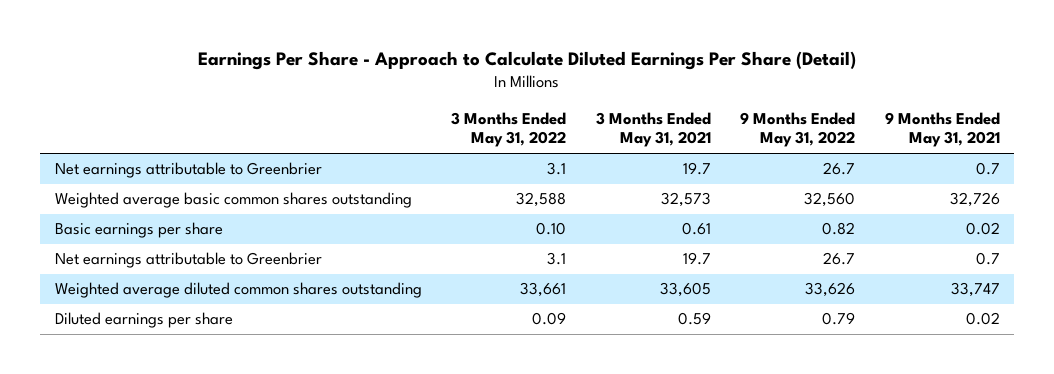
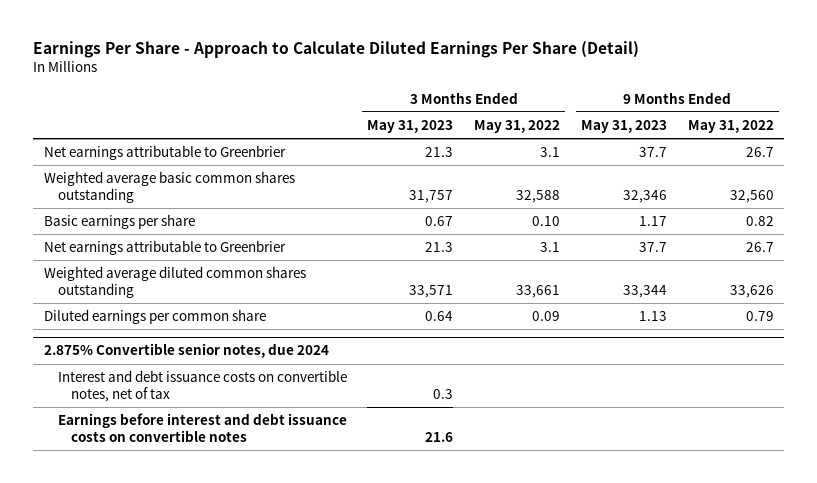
- | 3 Months Ended May 31, 2022 | 3 Months Ended May 31, 2021 | 9 Months Ended May 31, 2022 | 9 Months Ended May 31, 2021
+ | 3 Months Ended May 31, 2023 | 3 Months Ended May 31, 2022 | 9 Months Ended May 31, 2023 | 9 Months Ended May 31, 2022
- Diluted earnings per share | 0.09 | 0.59 | 0.79 | 0.02
+ Diluted earnings per common share | 0.64 | 0.09 | 1.13 | 0.79
+ 2.875% Convertible senior notes, due 2024
+ Interest and debt issuance costs on convertible notes, net of tax | 0.3 | | |
+ Earnings before interest and debt issuance costs on convertible notes | 21.6 | | |

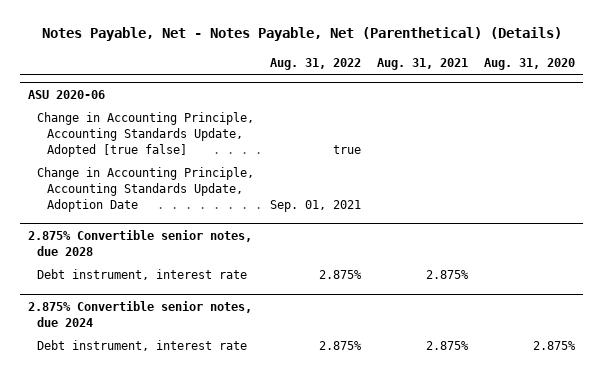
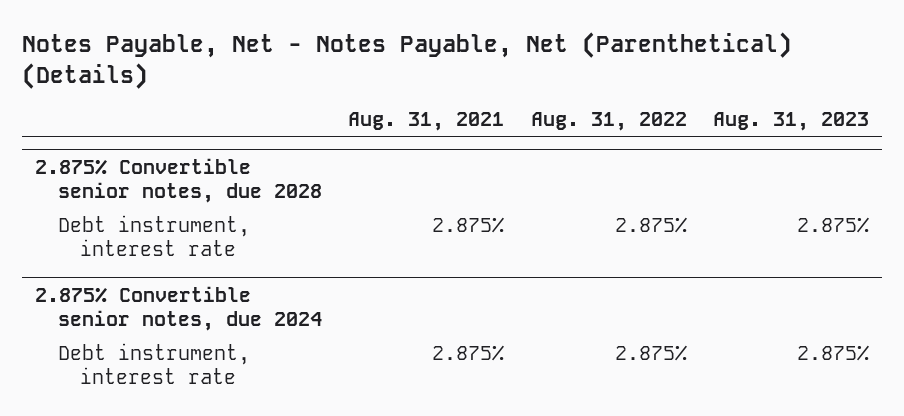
- | Aug. 31, 2022 | Aug. 31, 2021 | Aug. 31, 2020
+ | Aug. 31, 2021 | Aug. 31, 2022 | Aug. 31, 2023
- ASU 2020-06
- Change in Accounting Principle, Accounting Standards Update, Adopted [true false] | true | |
- Change in Accounting Principle, Accounting Standards Update, Adoption Date | Sep. 01, 2021 | |

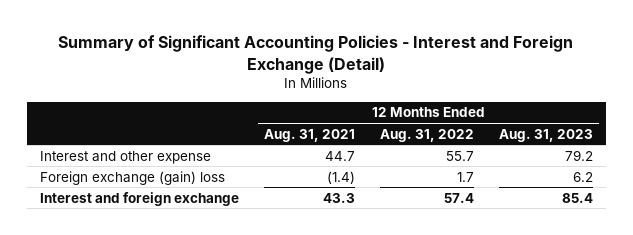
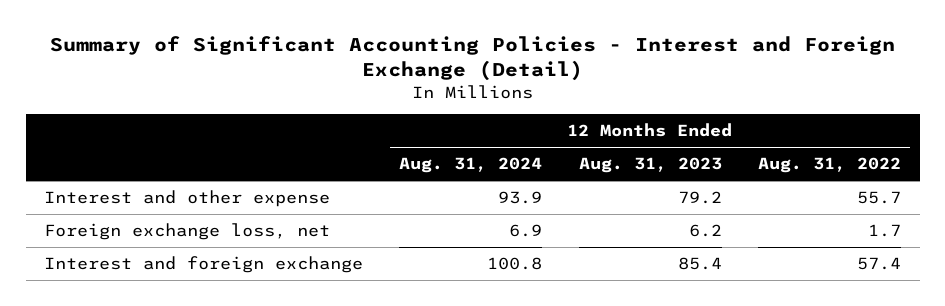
- | 12 Months Ended Aug. 31, 2021 | 12 Months Ended Aug. 31, 2022 | 12 Months Ended Aug. 31, 2023
+ | 12 Months Ended Aug. 31, 2024 | 12 Months Ended Aug. 31, 2023 | 12 Months Ended Aug. 31, 2022
- Foreign exchange (gain) loss | (1.4) | 1.7 | 6.2
+ Foreign exchange loss, net | 6.9 | 6.2 | 1.7

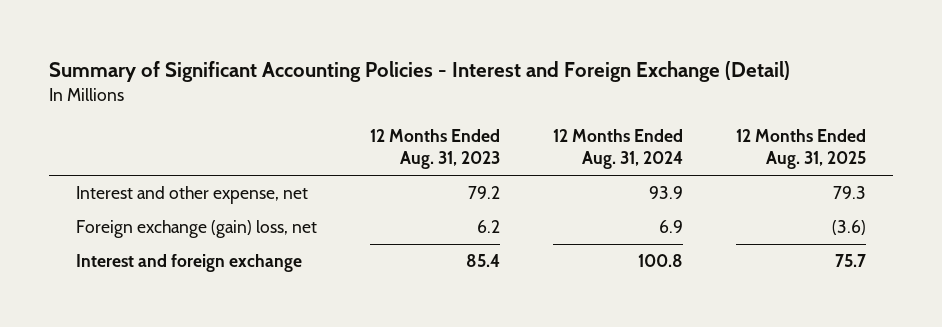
- | 12 Months Ended Aug. 31, 2024 | 12 Months Ended Aug. 31, 2023 | 12 Months Ended Aug. 31, 2022
+ | 12 Months Ended Aug. 31, 2023 | 12 Months Ended Aug. 31, 2024 | 12 Months Ended Aug. 31, 2025
- Interest and other expense | 93.9 | 79.2 | 55.7
- Foreign exchange loss, net | 6.9 | 6.2 | 1.7
+ Interest and other expense, net | 79.2 | 93.9 | 79.3
+ Foreign exchange (gain) loss, net | 6.2 | 6.9 | (3.6)

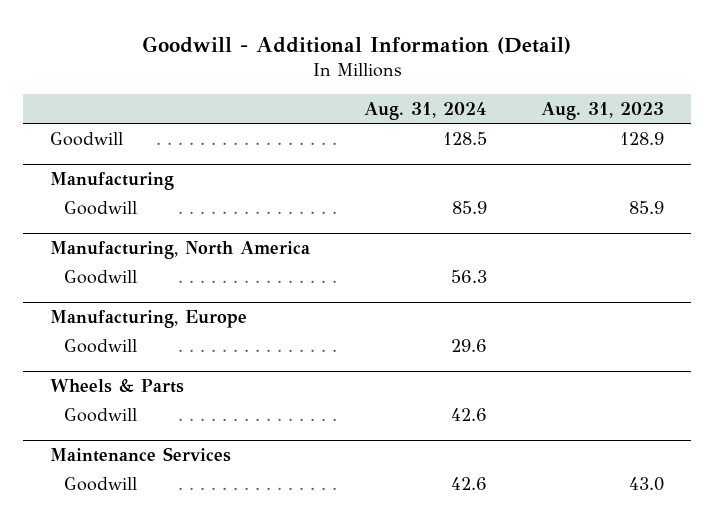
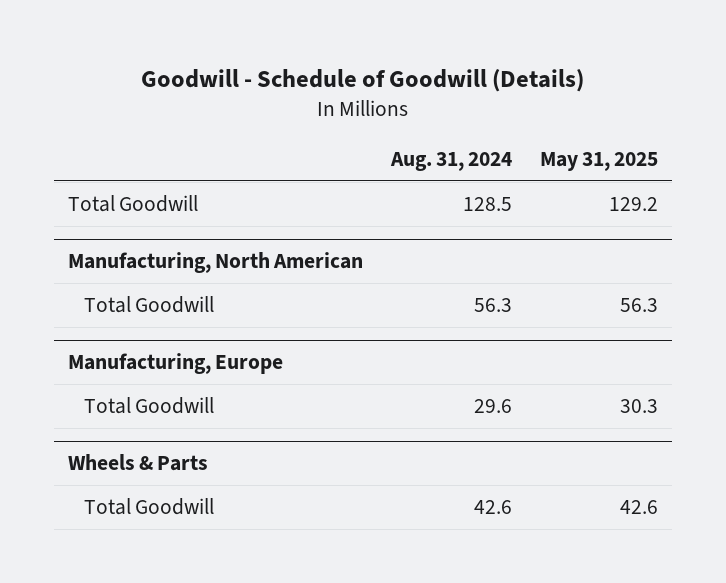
- Goodwill - Additional Information (Detail)
+ Goodwill - Schedule of Goodwill (Details)
- | Aug. 31, 2024 | Aug. 31, 2023
+ | Aug. 31, 2024 | May 31, 2025
- Goodwill | 128.5 | 128.9
- Manufacturing
- Goodwill | 85.9 | 85.9
- Manufacturing, North America
- Goodwill | 56.3 |
+ Total Goodwill | 128.5 | 129.2
+ Manufacturing, North American
+ Total Goodwill | 56.3 | 56.3
@ Manufacturing, Europe
- Goodwill | 29.6 |
+ Total Goodwill | 29.6 | 30.3
@ Wheels & Parts
- Goodwill | 42.6 |
- Maintenance Services
- Goodwill | 42.6 | 43.0
@ Wheels & Parts
+ Total Goodwill | 42.6 | 42.6

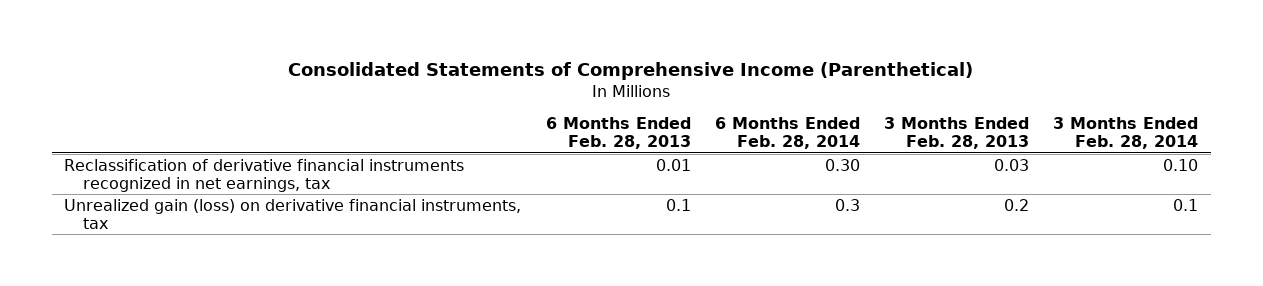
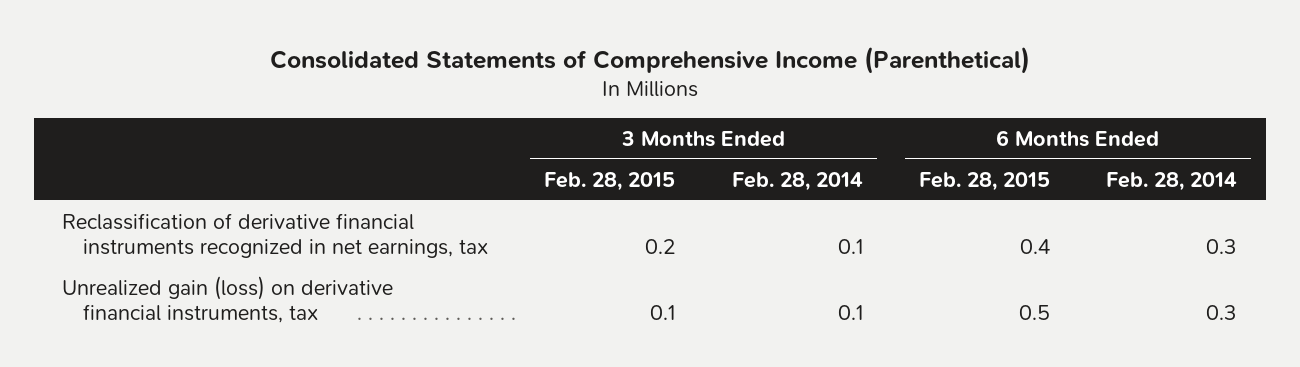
- | 6 Months Ended Feb. 28, 2013 | 6 Months Ended Feb. 28, 2014 | 3 Months Ended Feb. 28, 2013 | 3 Months Ended Feb. 28, 2014
+ | 3 Months Ended Feb. 28, 2015 | 3 Months Ended Feb. 28, 2014 | 6 Months Ended Feb. 28, 2015 | 6 Months Ended Feb. 28, 2014
- Reclassification of derivative financial instruments recognized in net earnings, tax | 0.01 | 0.30 | 0.03 | 0.10
+ Reclassification of derivative financial instruments recognized in net earnings, tax | 0.2 | 0.1 | 0.4 | 0.3

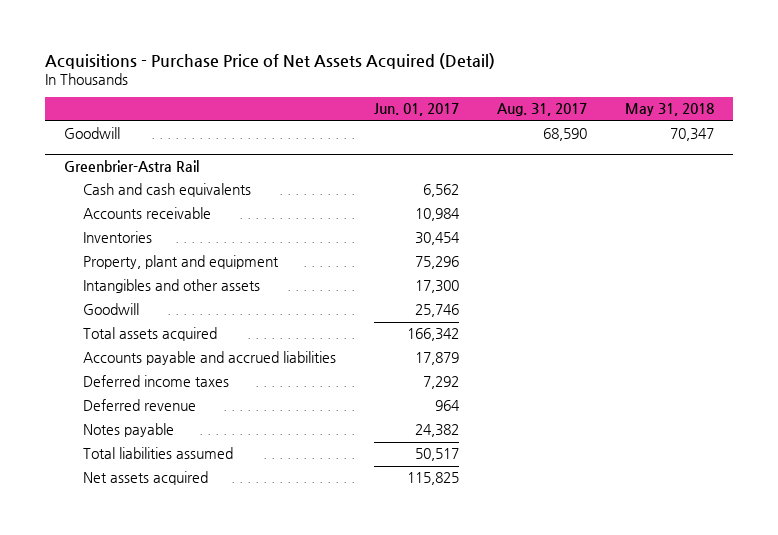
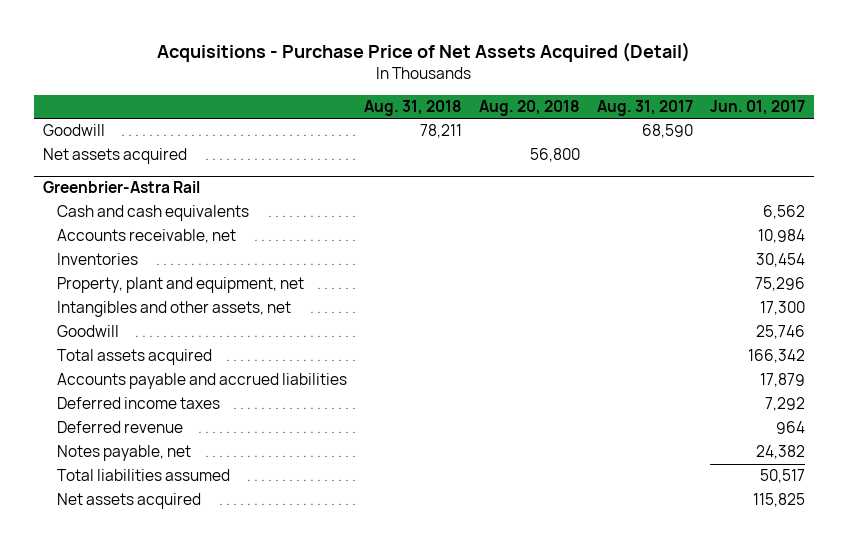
- | Jun. 01, 2017 | Aug. 31, 2017 | May 31, 2018
+ | Aug. 31, 2018 | Aug. 20, 2018 | Aug. 31, 2017 | Jun. 01, 2017
+ Net assets acquired | | 56,800 | |
@ Greenbrier-Astra Rail
- Accounts receivable | 10,984 | |
+ Accounts receivable, net | | | | 10,984
- Property, plant and equipment | 75,296 | |
- Intangibles and other assets | 17,300 | |
+ Property, plant and equipment, net | | | | 75,296
+ Intangibles and other assets, net | | | | 17,300
- Notes payable | 24,382 | |
+ Notes payable, net | | | | 24,382

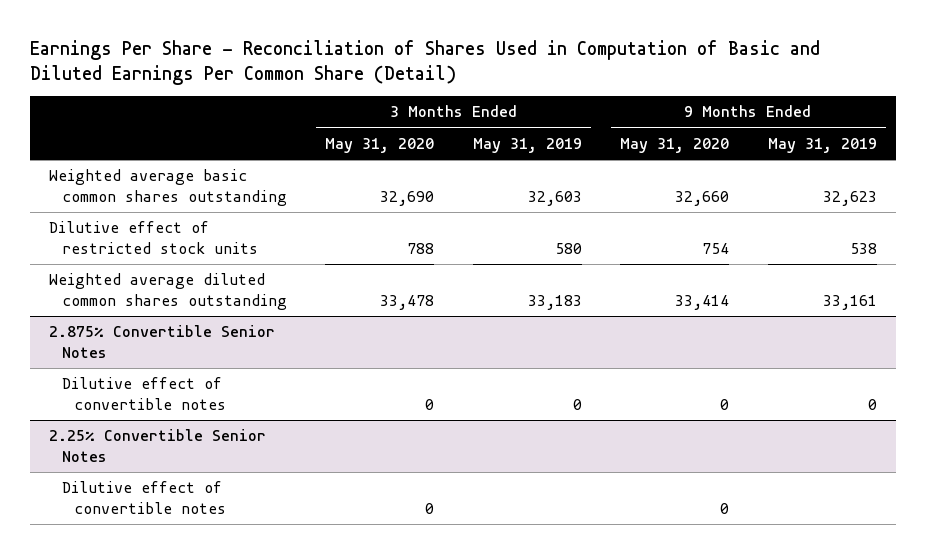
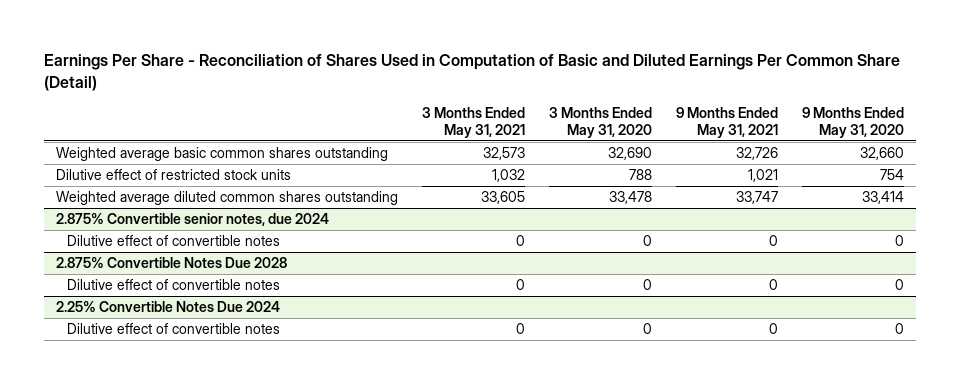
- | 3 Months Ended May 31, 2020 | 3 Months Ended May 31, 2019 | 9 Months Ended May 31, 2020 | 9 Months Ended May 31, 2019
+ | 3 Months Ended May 31, 2021 | 3 Months Ended May 31, 2020 | 9 Months Ended May 31, 2021 | 9 Months Ended May 31, 2020
- 2.875% Convertible Senior Notes
+ 2.875% Convertible senior notes, due 2024
- 2.25% Convertible Senior Notes
+ 2.875% Convertible Notes Due 2028
+ 2.25% Convertible Notes Due 2024
+ Dilutive effect of convertible notes | 0 | 0 | 0 | 0

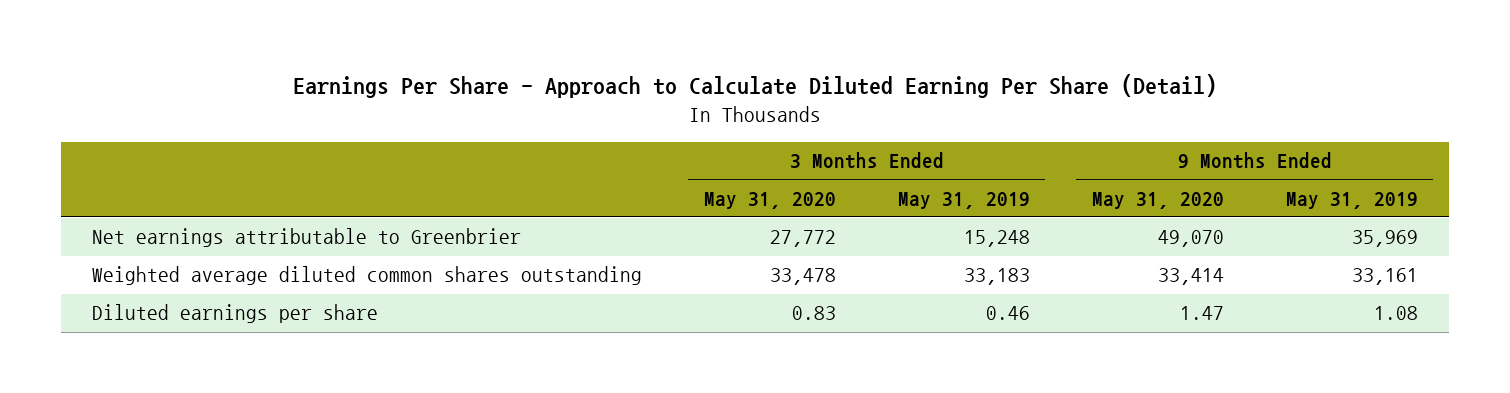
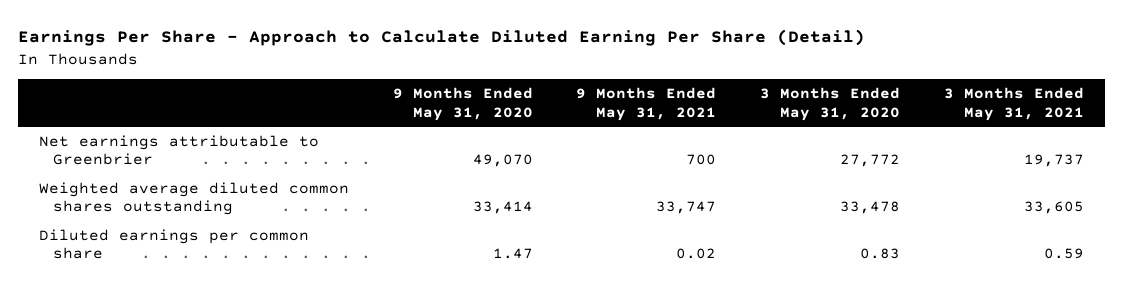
- | 3 Months Ended May 31, 2020 | 3 Months Ended May 31, 2019 | 9 Months Ended May 31, 2020 | 9 Months Ended May 31, 2019
+ | 9 Months Ended May 31, 2020 | 9 Months Ended May 31, 2021 | 3 Months Ended May 31, 2020 | 3 Months Ended May 31, 2021
- Diluted earnings per share | 0.83 | 0.46 | 1.47 | 1.08
+ Diluted earnings per common share | 1.47 | 0.02 | 0.83 | 0.59

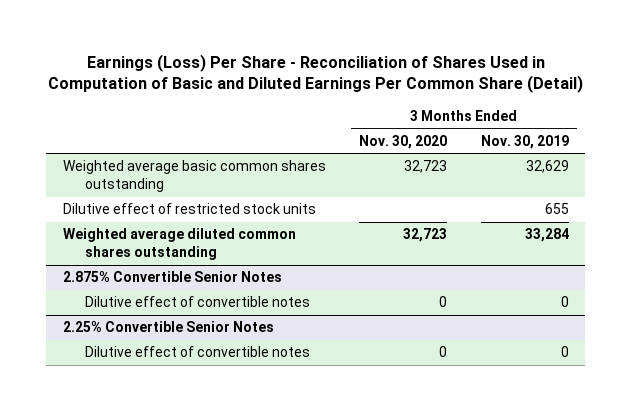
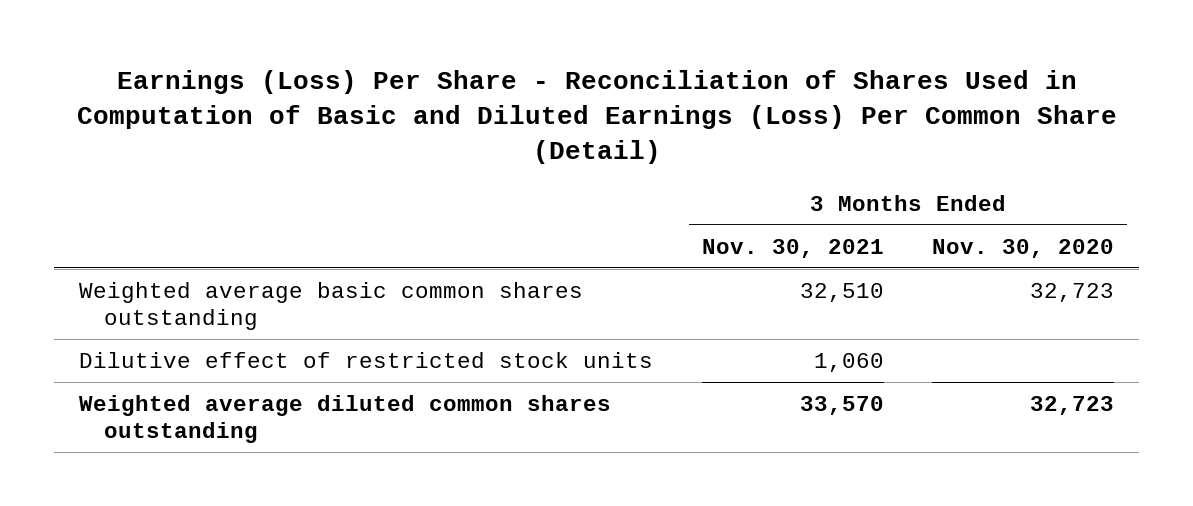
- Earnings (Loss) Per Share - Reconciliation of Shares Used in Computation of Basic and Diluted Earnings Per Common Share (Detail)
+ Earnings (Loss) Per Share - Reconciliation of Shares Used in Computation of Basic and Diluted Earnings (Loss) Per Common Share (Detail)
- | 3 Months Ended Nov. 30, 2020 | 3 Months Ended Nov. 30, 2019
+ | 3 Months Ended Nov. 30, 2021 | 3 Months Ended Nov. 30, 2020
- 2.875% Convertible Senior Notes
- Dilutive effect of convertible notes | 0 | 0
- 2.25% Convertible Senior Notes
- Dilutive effect of convertible notes | 0 | 0

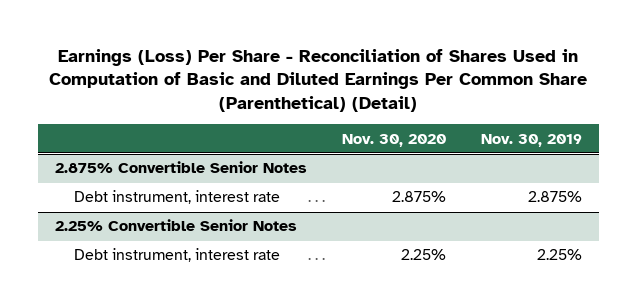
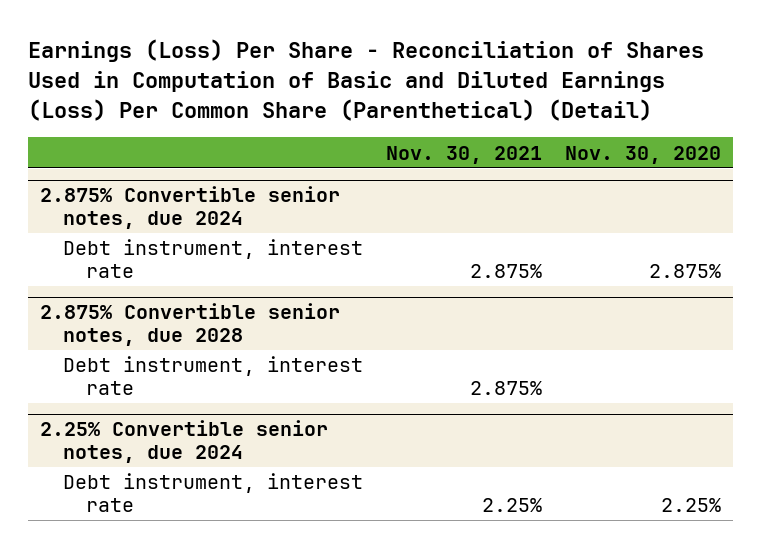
- Earnings (Loss) Per Share - Reconciliation of Shares Used in Computation of Basic and Diluted Earnings Per Common Share (Parenthetical) (Detail)
+ Earnings (Loss) Per Share - Reconciliation of Shares Used in Computation of Basic and Diluted Earnings (Loss) Per Common Share (Parenthetical) (Detail)
- | Nov. 30, 2020 | Nov. 30, 2019
+ | Nov. 30, 2021 | Nov. 30, 2020
- 2.875% Convertible Senior Notes
+ 2.875% Convertible senior notes, due 2024
- 2.25% Convertible Senior Notes
+ 2.875% Convertible senior notes, due 2028
+ Debt instrument, interest rate | 2.875% |
+ 2.25% Convertible senior notes, due 2024

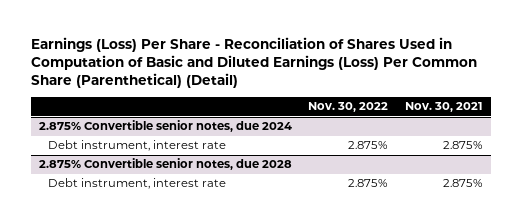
- | Nov. 30, 2021 | Nov. 30, 2020
+ | Nov. 30, 2022 | Nov. 30, 2021
- 2.25% Convertible senior notes, due 2024
- Debt instrument, interest rate | 2.25% | 2.25%

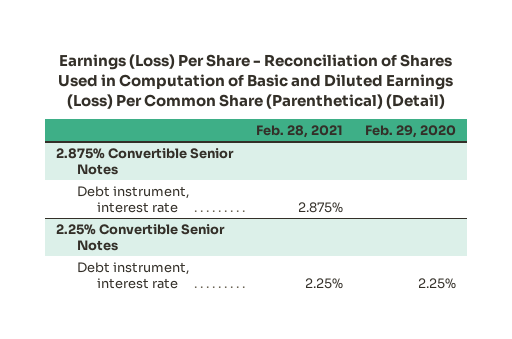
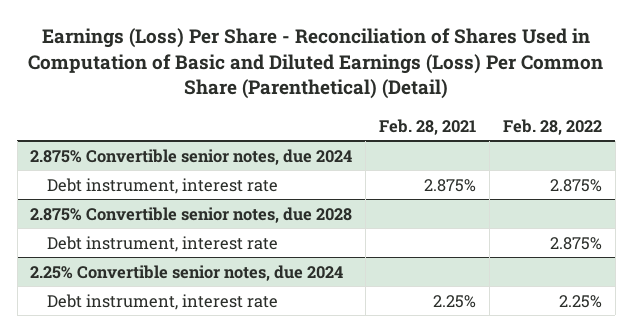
- | Feb. 28, 2021 | Feb. 29, 2020
+ | Feb. 28, 2021 | Feb. 28, 2022
- 2.875% Convertible Senior Notes
+ 2.875% Convertible senior notes, due 2024
- 2.25% Convertible Senior Notes
+ 2.875% Convertible senior notes, due 2028
+ Debt instrument, interest rate | | 2.875%
+ 2.25% Convertible senior notes, due 2024

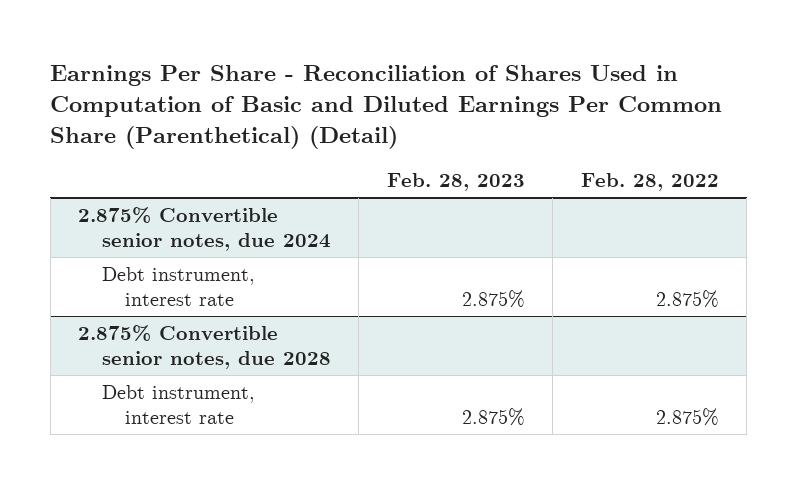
- Earnings (Loss) Per Share - Reconciliation of Shares Used in Computation of Basic and Diluted Earnings (Loss) Per Common Share (Parenthetical) (Detail)
+ Earnings Per Share - Reconciliation of Shares Used in Computation of Basic and Diluted Earnings Per Common Share (Parenthetical) (Detail)
- | Feb. 28, 2021 | Feb. 28, 2022
+ | Feb. 28, 2023 | Feb. 28, 2022
- 2.25% Convertible senior notes, due 2024
- Debt instrument, interest rate | 2.25% | 2.25%

